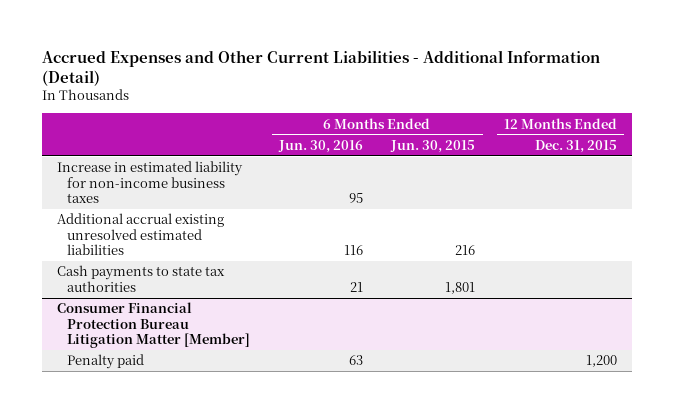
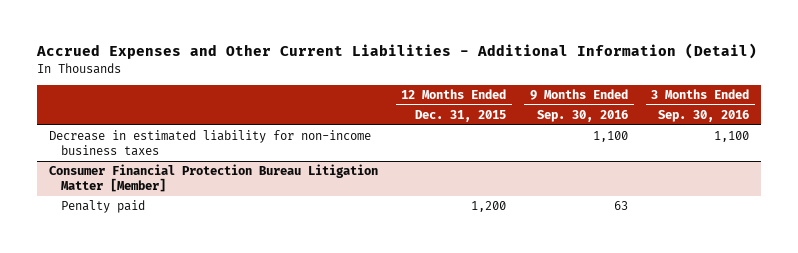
- | 6 Months Ended Jun. 30, 2016 | 6 Months Ended Jun. 30, 2015 | 12 Months Ended Dec. 31, 2015
+ | 12 Months Ended Dec. 31, 2015 | 9 Months Ended Sep. 30, 2016 | 3 Months Ended Sep. 30, 2016
- Increase in estimated liability for non-income business taxes | 95 | |
- Additional accrual existing unresolved estimated liabilities | 116 | 216 |
- Cash payments to state tax authorities | 21 | 1,801 |
+ Decrease in estimated liability for non-income business taxes | | 1,100 | 1,100

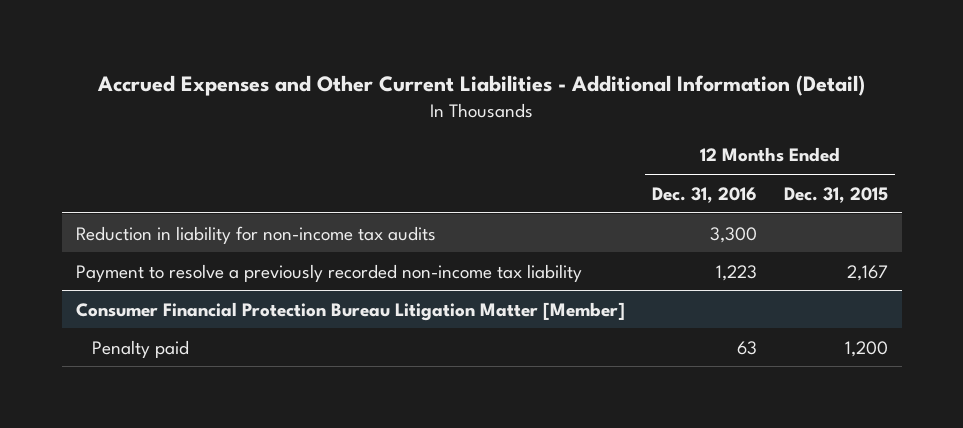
- | 12 Months Ended Dec. 31, 2015 | 9 Months Ended Sep. 30, 2016 | 3 Months Ended Sep. 30, 2016
+ | 12 Months Ended Dec. 31, 2016 | 12 Months Ended Dec. 31, 2015
- Decrease in estimated liability for non-income business taxes | | 1,100 | 1,100
+ Reduction in liability for non-income tax audits | 3,300 |
+ Payment to resolve a previously recorded non-income tax liability | 1,223 | 2,167

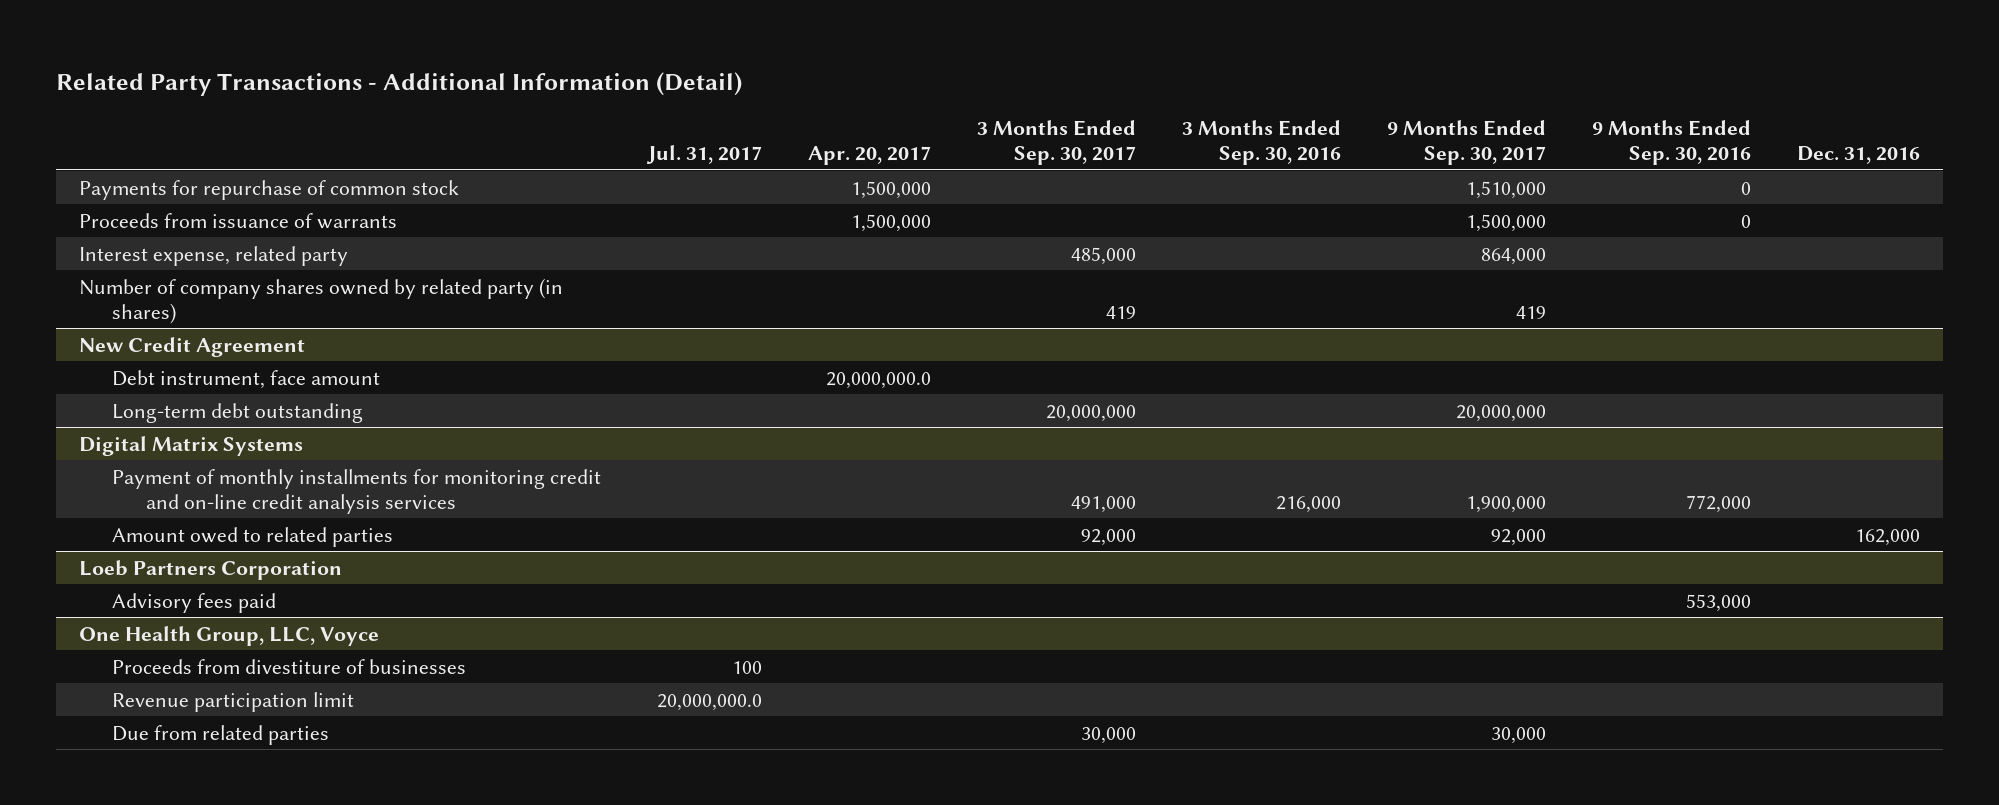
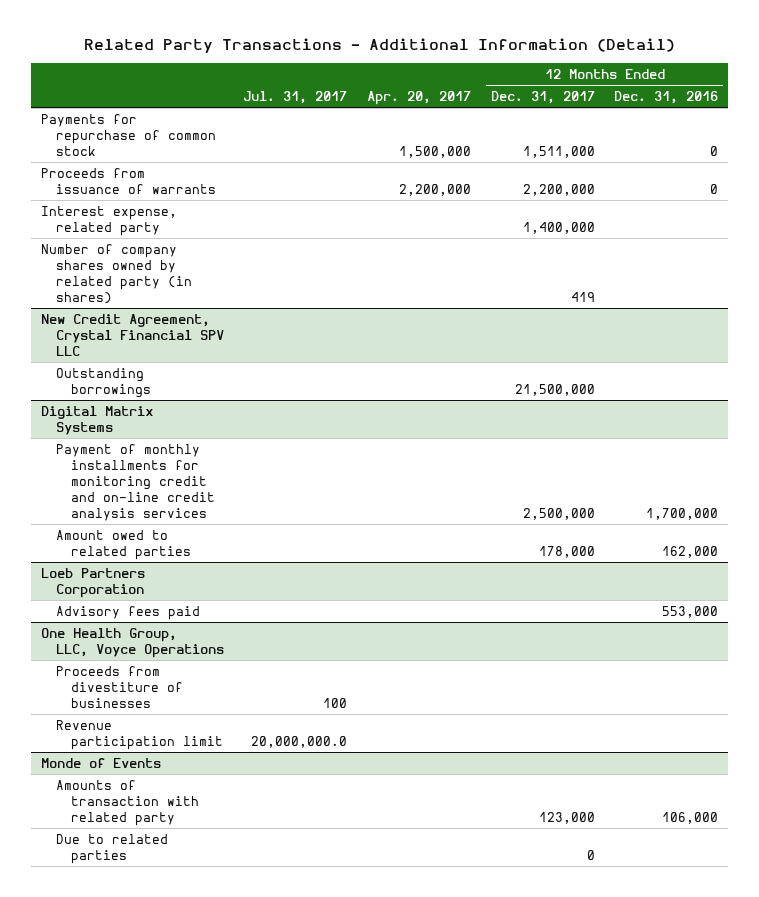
- | Jul. 31, 2017 | Apr. 20, 2017 | 3 Months Ended Sep. 30, 2017 | 3 Months Ended Sep. 30, 2016 | 9 Months Ended Sep. 30, 2017 | 9 Months Ended Sep. 30, 2016 | Dec. 31, 2016
+ | Jul. 31, 2017 | Apr. 20, 2017 | 12 Months Ended Dec. 31, 2017 | 12 Months Ended Dec. 31, 2016
- Proceeds from issuance of warrants | | 1,500,000 | | | 1,500,000 | 0 |
+ Proceeds from issuance of warrants | | 2,200,000 | 2,200,000 | 0
- New Credit Agreement
- Debt instrument, face amount | | 20,000,000.0 | | | | |
- Long-term debt outstanding | | | 20,000,000 | | 20,000,000 | |
+ New Credit Agreement, Crystal Financial SPV LLC
+ Outstanding borrowings | | | 21,500,000 |
- One Health Group, LLC, Voyce
+ One Health Group, LLC, Voyce Operations
- Due from related parties | | | 30,000 | | 30,000 | |
+ Monde of Events
+ Amounts of transaction with related party | | | 123,000 | 106,000
+ Due to related parties | | | 0 |

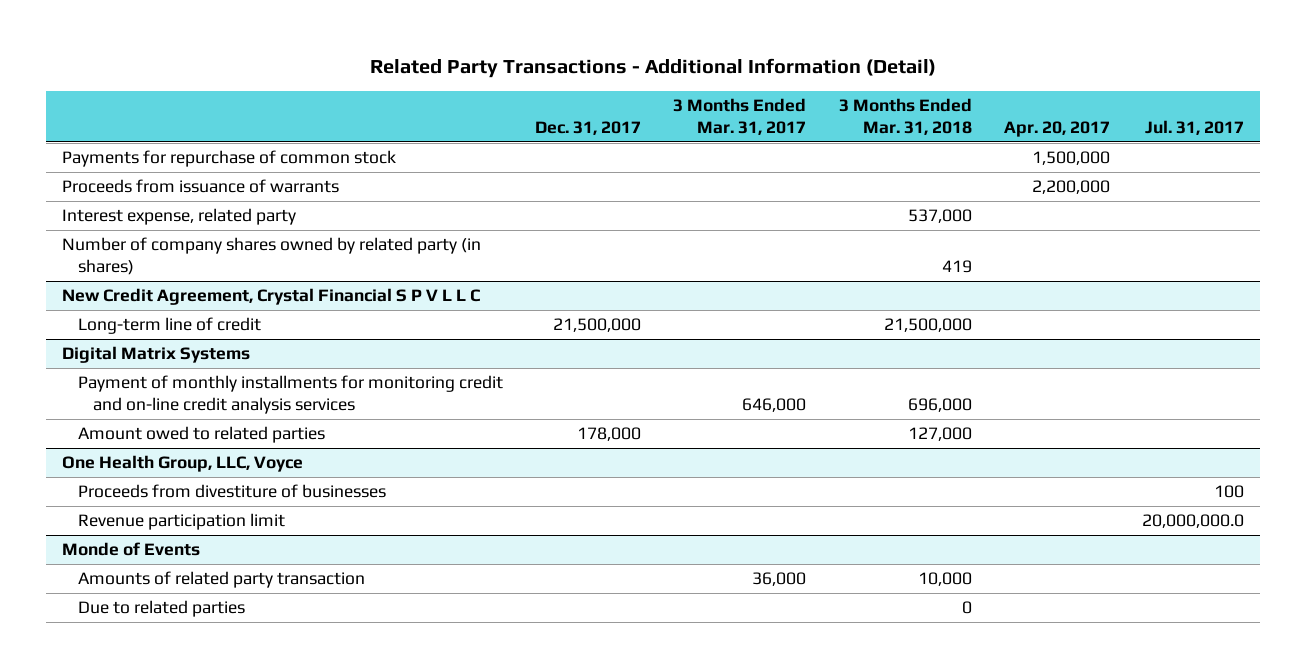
- | Jul. 31, 2017 | Apr. 20, 2017 | 12 Months Ended Dec. 31, 2017 | 12 Months Ended Dec. 31, 2016
+ | Dec. 31, 2017 | 3 Months Ended Mar. 31, 2017 | 3 Months Ended Mar. 31, 2018 | Apr. 20, 2017 | Jul. 31, 2017
- New Credit Agreement, Crystal Financial SPV LLC
- Outstanding borrowings | | | 21,500,000 |
+ New Credit Agreement, Crystal Financial S P V L L C
+ Long-term line of credit | 21,500,000 | | 21,500,000 | |
- Loeb Partners Corporation
- Advisory fees paid | | | | 553,000
- One Health Group, LLC, Voyce Operations
+ One Health Group, LLC, Voyce
@ Monde of Events
- Amounts of transaction with related party | | | 123,000 | 106,000
+ Amounts of related party transaction | | 36,000 | 10,000 | |

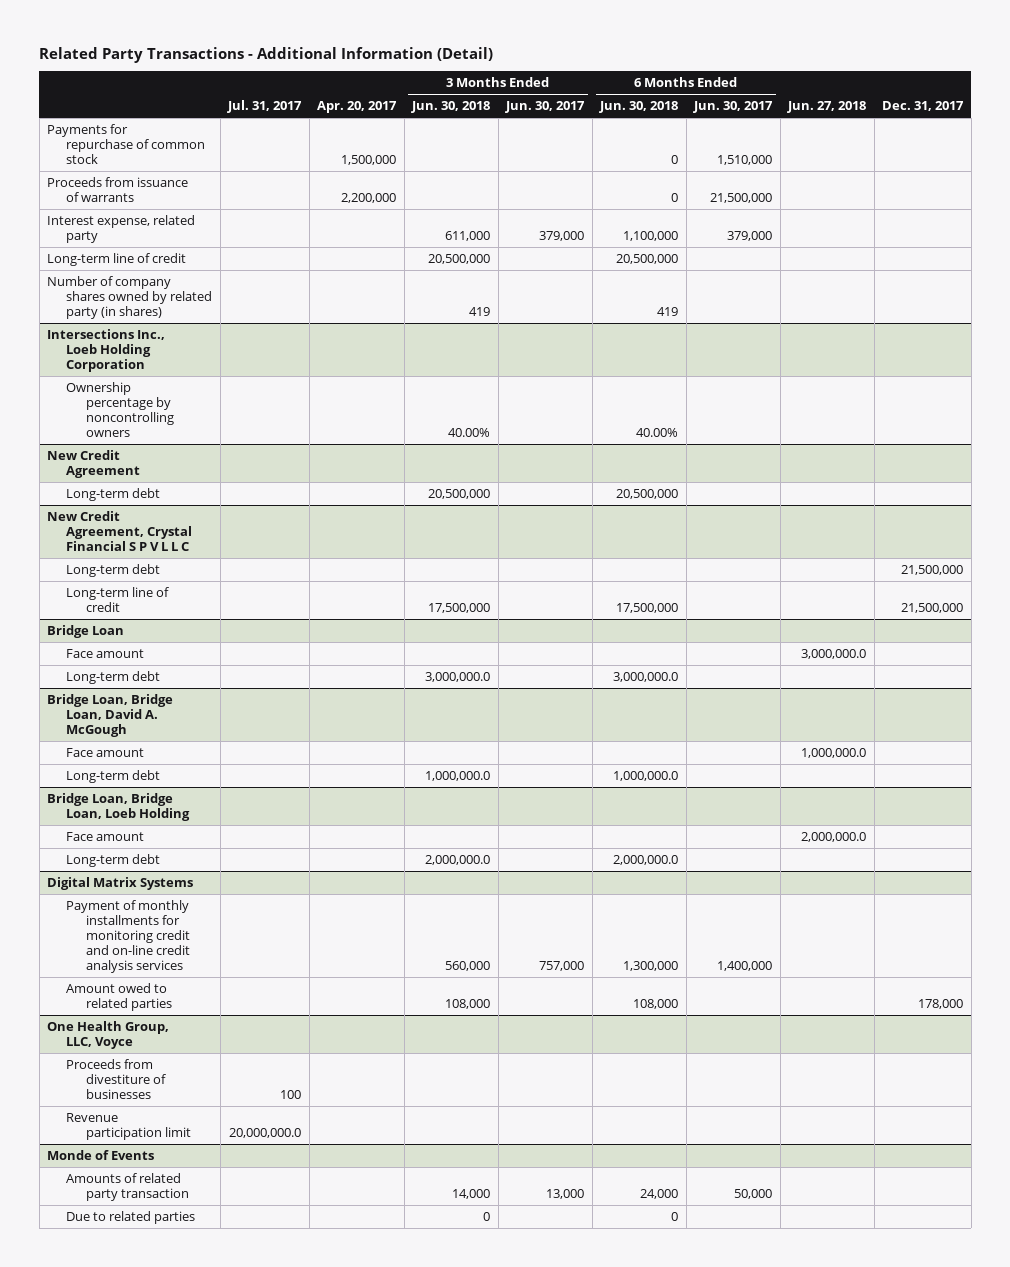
- | Dec. 31, 2017 | 3 Months Ended Mar. 31, 2017 | 3 Months Ended Mar. 31, 2018 | Apr. 20, 2017 | Jul. 31, 2017
+ | Jul. 31, 2017 | Apr. 20, 2017 | 3 Months Ended Jun. 30, 2018 | 3 Months Ended Jun. 30, 2017 | 6 Months Ended Jun. 30, 2018 | 6 Months Ended Jun. 30, 2017 | Jun. 27, 2018 | Dec. 31, 2017
+ Long-term line of credit | | | 20,500,000 | | 20,500,000 | | |
+ Intersections Inc., Loeb Holding Corporation
+ Ownership percentage by noncontrolling owners | | | 40.00% | | 40.00% | | |
+ New Credit Agreement
+ Long-term debt | | | 20,500,000 | | 20,500,000 | | |
@ New Credit Agreement, Crystal Financial S P V L L C
+ Long-term debt | | | | | | | | 21,500,000
+ Bridge Loan
+ Face amount | | | | | | | 3,000,000.0 |
+ Long-term debt | | | 3,000,000.0 | | 3,000,000.0 | | |
+ Bridge Loan, Bridge Loan, David A. McGough
+ Face amount | | | | | | | 1,000,000.0 |
+ Long-term debt | | | 1,000,000.0 | | 1,000,000.0 | | |
+ Bridge Loan, Bridge Loan, Loeb Holding
+ Face amount | | | | | | | 2,000,000.0 |
+ Long-term debt | | | 2,000,000.0 | | 2,000,000.0 | | |

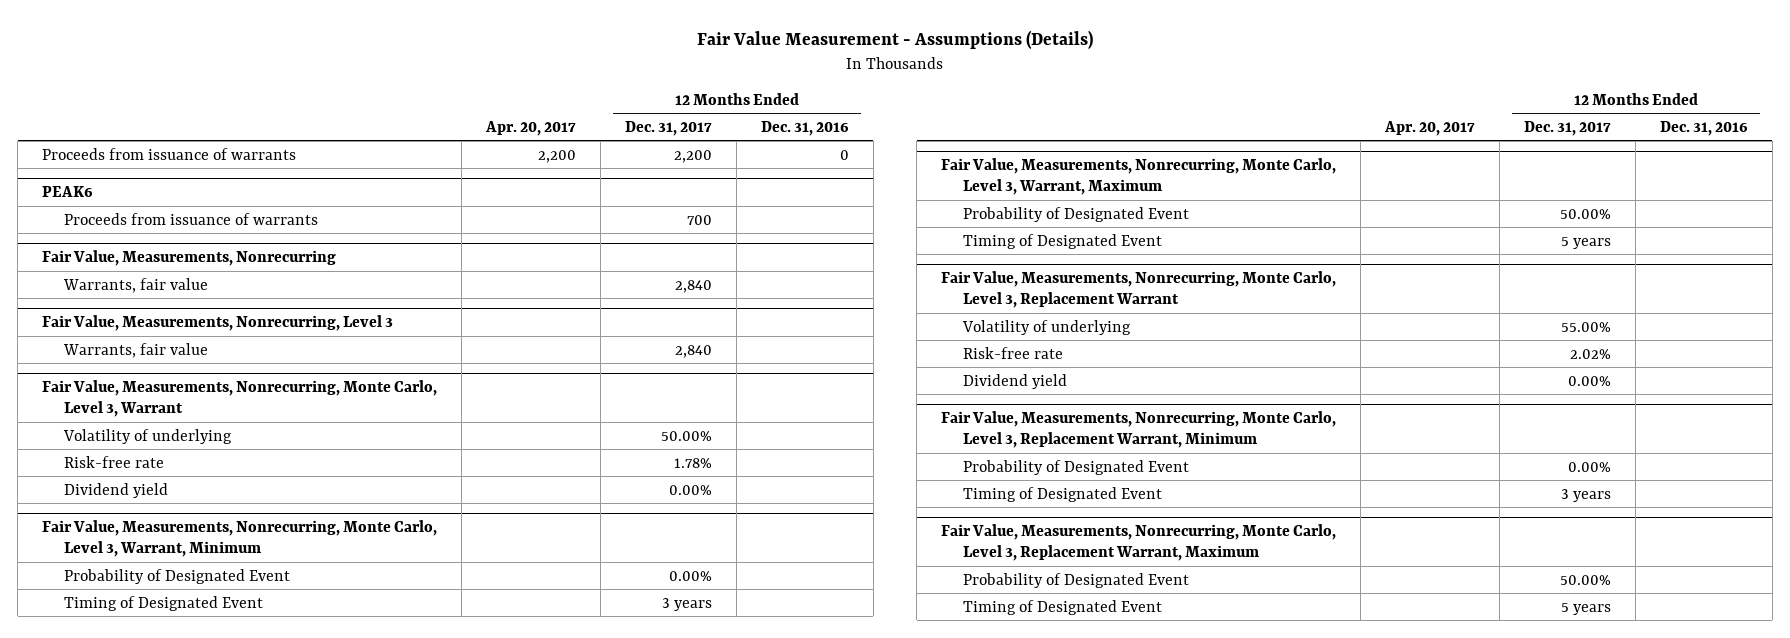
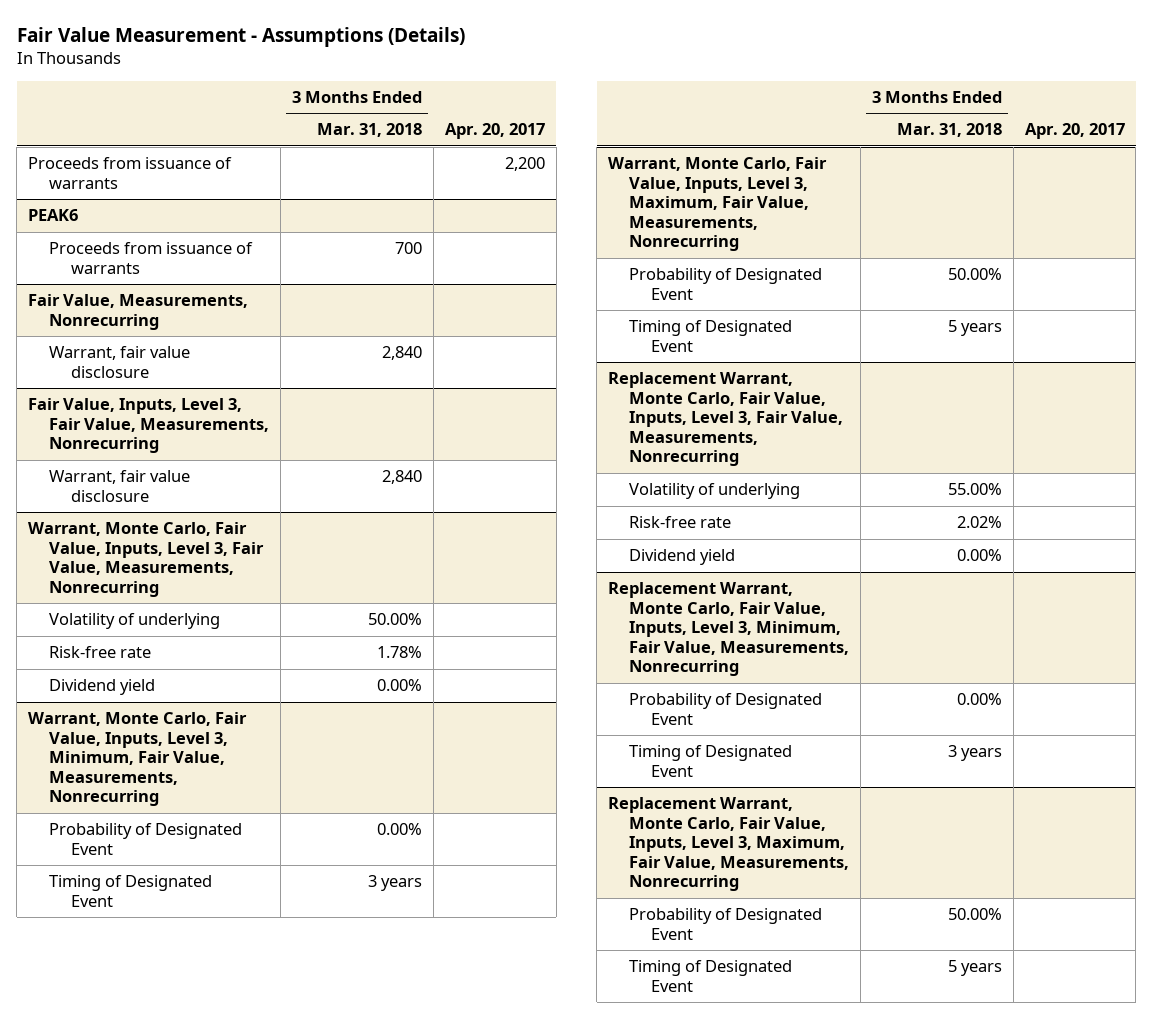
- | Apr. 20, 2017 | 12 Months Ended Dec. 31, 2017 | 12 Months Ended Dec. 31, 2016
+ | 3 Months Ended Mar. 31, 2018 | Apr. 20, 2017
@ Fair Value, Measurements, Nonrecurring
- Warrants, fair value | | 2,840 |
- Fair Value, Measurements, Nonrecurring, Level 3
- Warrants, fair value | | 2,840 |
- Fair Value, Measurements, Nonrecurring, Monte Carlo, Level 3, Warrant
@ Fair Value, Measurements, Nonrecurring
+ Warrant, fair value disclosure | 2,840 |
+ Fair Value, Inputs, Level 3, Fair Value, Measurements, Nonrecurring
+ Warrant, fair value disclosure | 2,840 |
+ Warrant, Monte Carlo, Fair Value, Inputs, Level 3, Fair Value, Measurements, Nonrecurring
- Fair Value, Measurements, Nonrecurring, Monte Carlo, Level 3, Warrant, Minimum
+ Warrant, Monte Carlo, Fair Value, Inputs, Level 3, Minimum, Fair Value, Measurements, Nonrecurring
- Fair Value, Measurements, Nonrecurring, Monte Carlo, Level 3, Warrant, Maximum
+ Warrant, Monte Carlo, Fair Value, Inputs, Level 3, Maximum, Fair Value, Measurements, Nonrecurring
- Fair Value, Measurements, Nonrecurring, Monte Carlo, Level 3, Replacement Warrant
+ Replacement Warrant, Monte Carlo, Fair Value, Inputs, Level 3, Fair Value, Measurements, Nonrecurring
- Fair Value, Measurements, Nonrecurring, Monte Carlo, Level 3, Replacement Warrant, Minimum
+ Replacement Warrant, Monte Carlo, Fair Value, Inputs, Level 3, Minimum, Fair Value, Measurements, Nonrecurring
- Fair Value, Measurements, Nonrecurring, Monte Carlo, Level 3, Replacement Warrant, Maximum
+ Replacement Warrant, Monte Carlo, Fair Value, Inputs, Level 3, Maximum, Fair Value, Measurements, Nonrecurring

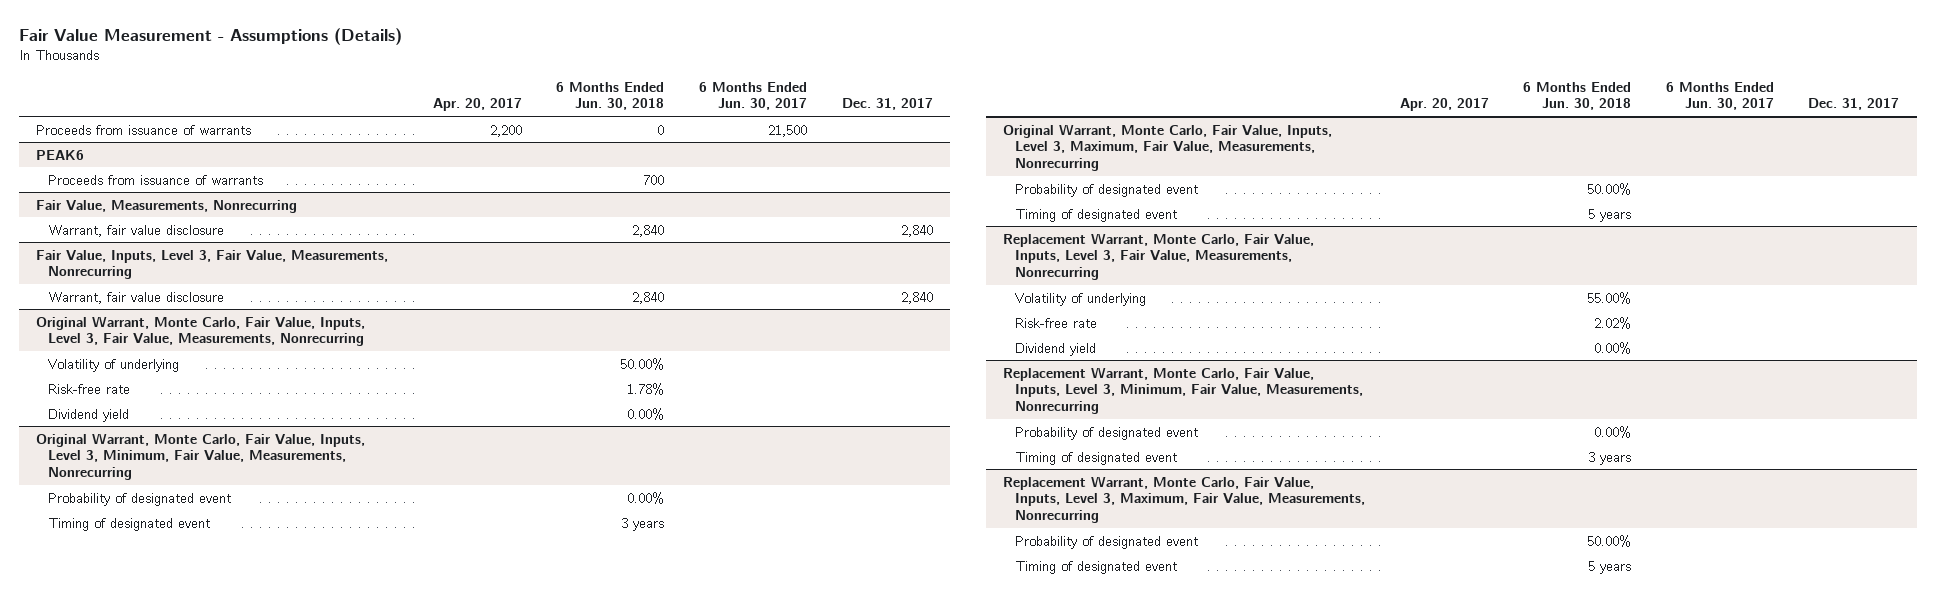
- | 3 Months Ended Mar. 31, 2018 | Apr. 20, 2017
+ | Apr. 20, 2017 | 6 Months Ended Jun. 30, 2018 | 6 Months Ended Jun. 30, 2017 | Dec. 31, 2017
- Warrant, Monte Carlo, Fair Value, Inputs, Level 3, Fair Value, Measurements, Nonrecurring
+ Original Warrant, Monte Carlo, Fair Value, Inputs, Level 3, Fair Value, Measurements, Nonrecurring
- Warrant, Monte Carlo, Fair Value, Inputs, Level 3, Minimum, Fair Value, Measurements, Nonrecurring
- Probability of Designated Event | 0.00% |
- Timing of Designated Event | 3 years |
- Warrant, Monte Carlo, Fair Value, Inputs, Level 3, Maximum, Fair Value, Measurements, Nonrecurring
- Probability of Designated Event | 50.00% |
- Timing of Designated Event | 5 years |
+ Original Warrant, Monte Carlo, Fair Value, Inputs, Level 3, Minimum, Fair Value, Measurements, Nonrecurring
+ Probability of designated event | | 0.00% | |
+ Timing of designated event | | 3 years | |
+ Original Warrant, Monte Carlo, Fair Value, Inputs, Level 3, Maximum, Fair Value, Measurements, Nonrecurring
+ Probability of designated event | | 50.00% | |
+ Timing of designated event | | 5 years | |
@ Replacement Warrant, Monte Carlo, Fair Value, Inputs, Level 3, Minimum, Fair Value, Measurements, Nonrecurring
- Probability of Designated Event | 0.00% |
- Timing of Designated Event | 3 years |
+ Probability of designated event | | 0.00% | |
+ Timing of designated event | | 3 years | |
@ Replacement Warrant, Monte Carlo, Fair Value, Inputs, Level 3, Maximum, Fair Value, Measurements, Nonrecurring
- Probability of Designated Event | 50.00% |
- Timing of Designated Event | 5 years |
+ Probability of designated event | | 50.00% | |
+ Timing of designated event | | 5 years | |

